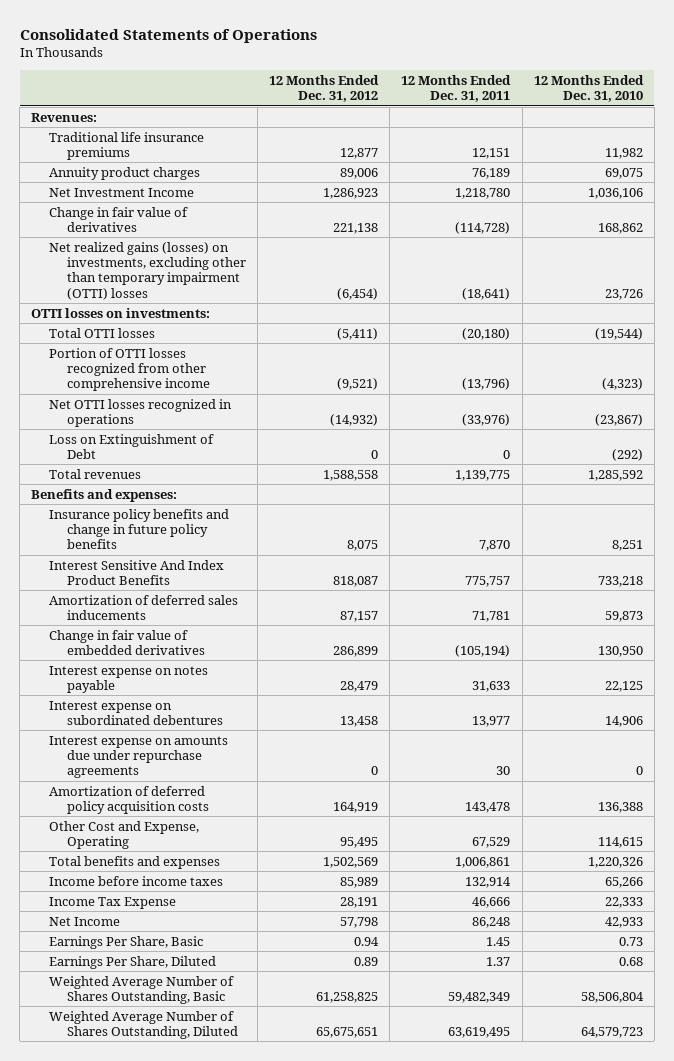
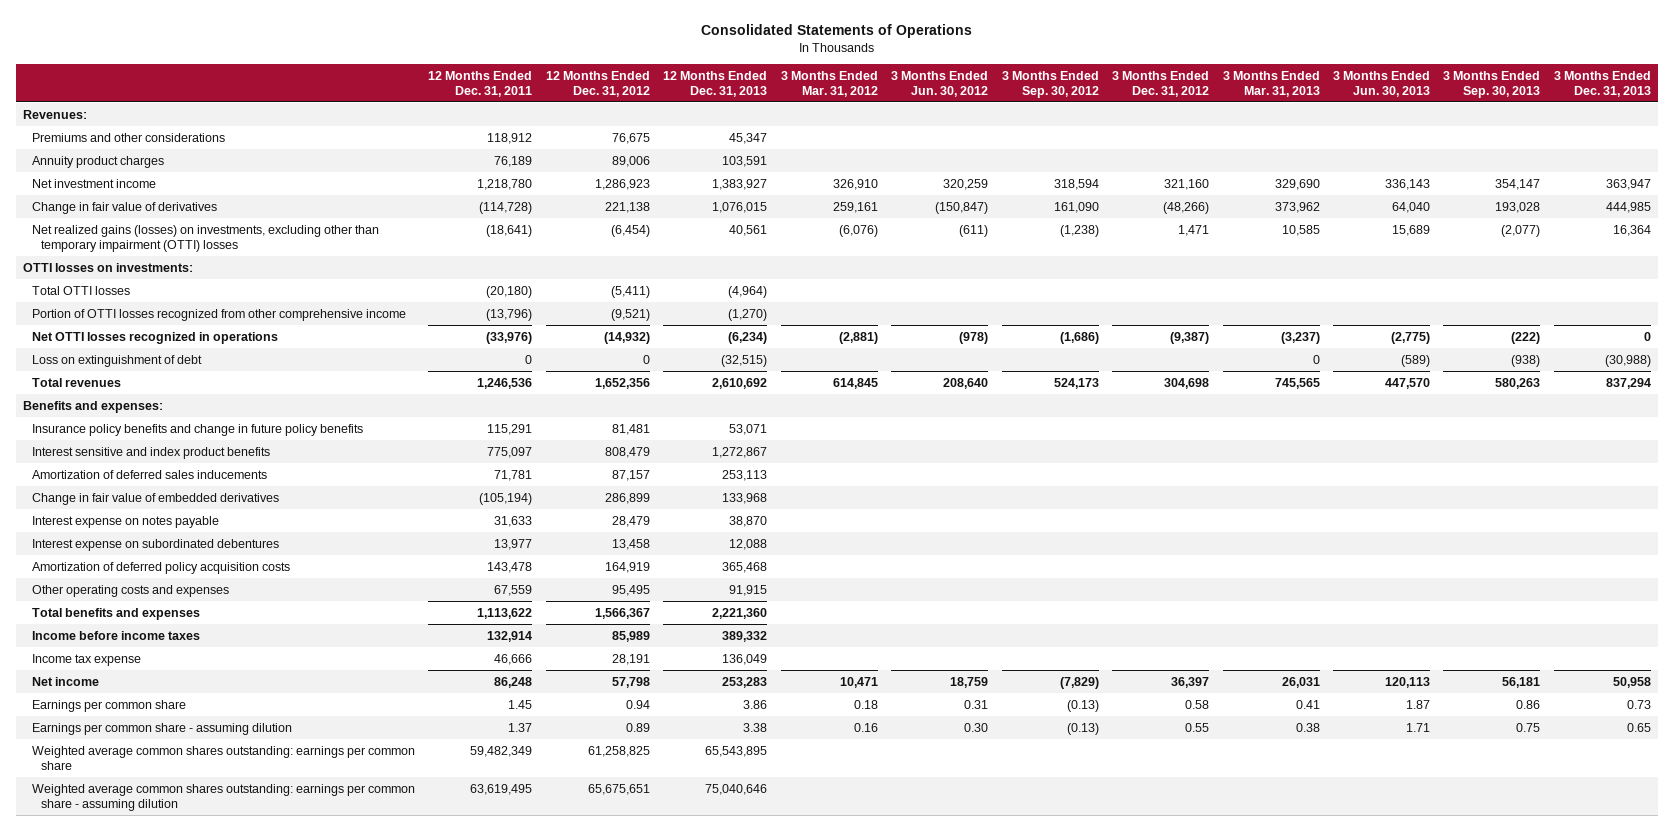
- | 12 Months Ended Dec. 31, 2012 | 12 Months Ended Dec. 31, 2011 | 12 Months Ended Dec. 31, 2010
+ | 12 Months Ended Dec. 31, 2011 | 12 Months Ended Dec. 31, 2012 | 12 Months Ended Dec. 31, 2013 | 3 Months Ended Mar. 31, 2012 | 3 Months Ended Jun. 30, 2012 | 3 Months Ended Sep. 30, 2012 | 3 Months Ended Dec. 31, 2012 | 3 Months Ended Mar. 31, 2013 | 3 Months Ended Jun. 30, 2013 | 3 Months Ended Sep. 30, 2013 | 3 Months Ended Dec. 31, 2013
- Traditional life insurance premiums | 12,877 | 12,151 | 11,982
+ Premiums and other considerations | 118,912 | 76,675 | 45,347 | | | | | | | |
- Net Investment Income | 1,286,923 | 1,218,780 | 1,036,106
+ Net investment income | 1,218,780 | 1,286,923 | 1,383,927 | 326,910 | 320,259 | 318,594 | 321,160 | 329,690 | 336,143 | 354,147 | 363,947
- Loss on Extinguishment of Debt | 0 | 0 | (292)
- Total revenues | 1,588,558 | 1,139,775 | 1,285,592
+ Loss on extinguishment of debt | 0 | 0 | (32,515) | | | | | 0 | (589) | (938) | (30,988)
+ Total revenues | 1,246,536 | 1,652,356 | 2,610,692 | 614,845 | 208,640 | 524,173 | 304,698 | 745,565 | 447,570 | 580,263 | 837,294
- Insurance policy benefits and change in future policy benefits | 8,075 | 7,870 | 8,251
- Interest Sensitive And Index Product Benefits | 818,087 | 775,757 | 733,218
+ Insurance policy benefits and change in future policy benefits | 115,291 | 81,481 | 53,071 | | | | | | | |
+ Interest sensitive and index product benefits | 775,097 | 808,479 | 1,272,867 | | | | | | | |
- Interest expense on amounts due under repurchase agreements | 0 | 30 | 0
- Other Cost and Expense, Operating | 95,495 | 67,529 | 114,615
- Total benefits and expenses | 1,502,569 | 1,006,861 | 1,220,326
+ Other operating costs and expenses | 67,559 | 95,495 | 91,915 | | | | | | | |
+ Total benefits and expenses | 1,113,622 | 1,566,367 | 2,221,360 | | | | | | | |
- Income Tax Expense | 28,191 | 46,666 | 22,333
- Net Income | 57,798 | 86,248 | 42,933
- Earnings Per Share, Basic | 0.94 | 1.45 | 0.73
- Earnings Per Share, Diluted | 0.89 | 1.37 | 0.68
- Weighted Average Number of Shares Outstanding, Basic | 61,258,825 | 59,482,349 | 58,506,804
- Weighted Average Number of Shares Outstanding, Diluted | 65,675,651 | 63,619,495 | 64,579,723
+ Income tax expense | 46,666 | 28,191 | 136,049 | | | | | | | |
+ Net income | 86,248 | 57,798 | 253,283 | 10,471 | 18,759 | (7,829) | 36,397 | 26,031 | 120,113 | 56,181 | 50,958
+ Earnings per common share | 1.45 | 0.94 | 3.86 | 0.18 | 0.31 | (0.13) | 0.58 | 0.41 | 1.87 | 0.86 | 0.73
+ Earnings per common share - assuming dilution | 1.37 | 0.89 | 3.38 | 0.16 | 0.30 | (0.13) | 0.55 | 0.38 | 1.71 | 0.75 | 0.65
+ Weighted average common shares outstanding: earnings per common share | 59,482,349 | 61,258,825 | 65,543,895 | | | | | | | |
+ Weighted average common shares outstanding: earnings per common share - assuming dilution | 63,619,495 | 65,675,651 | 75,040,646 | | | | | | | |

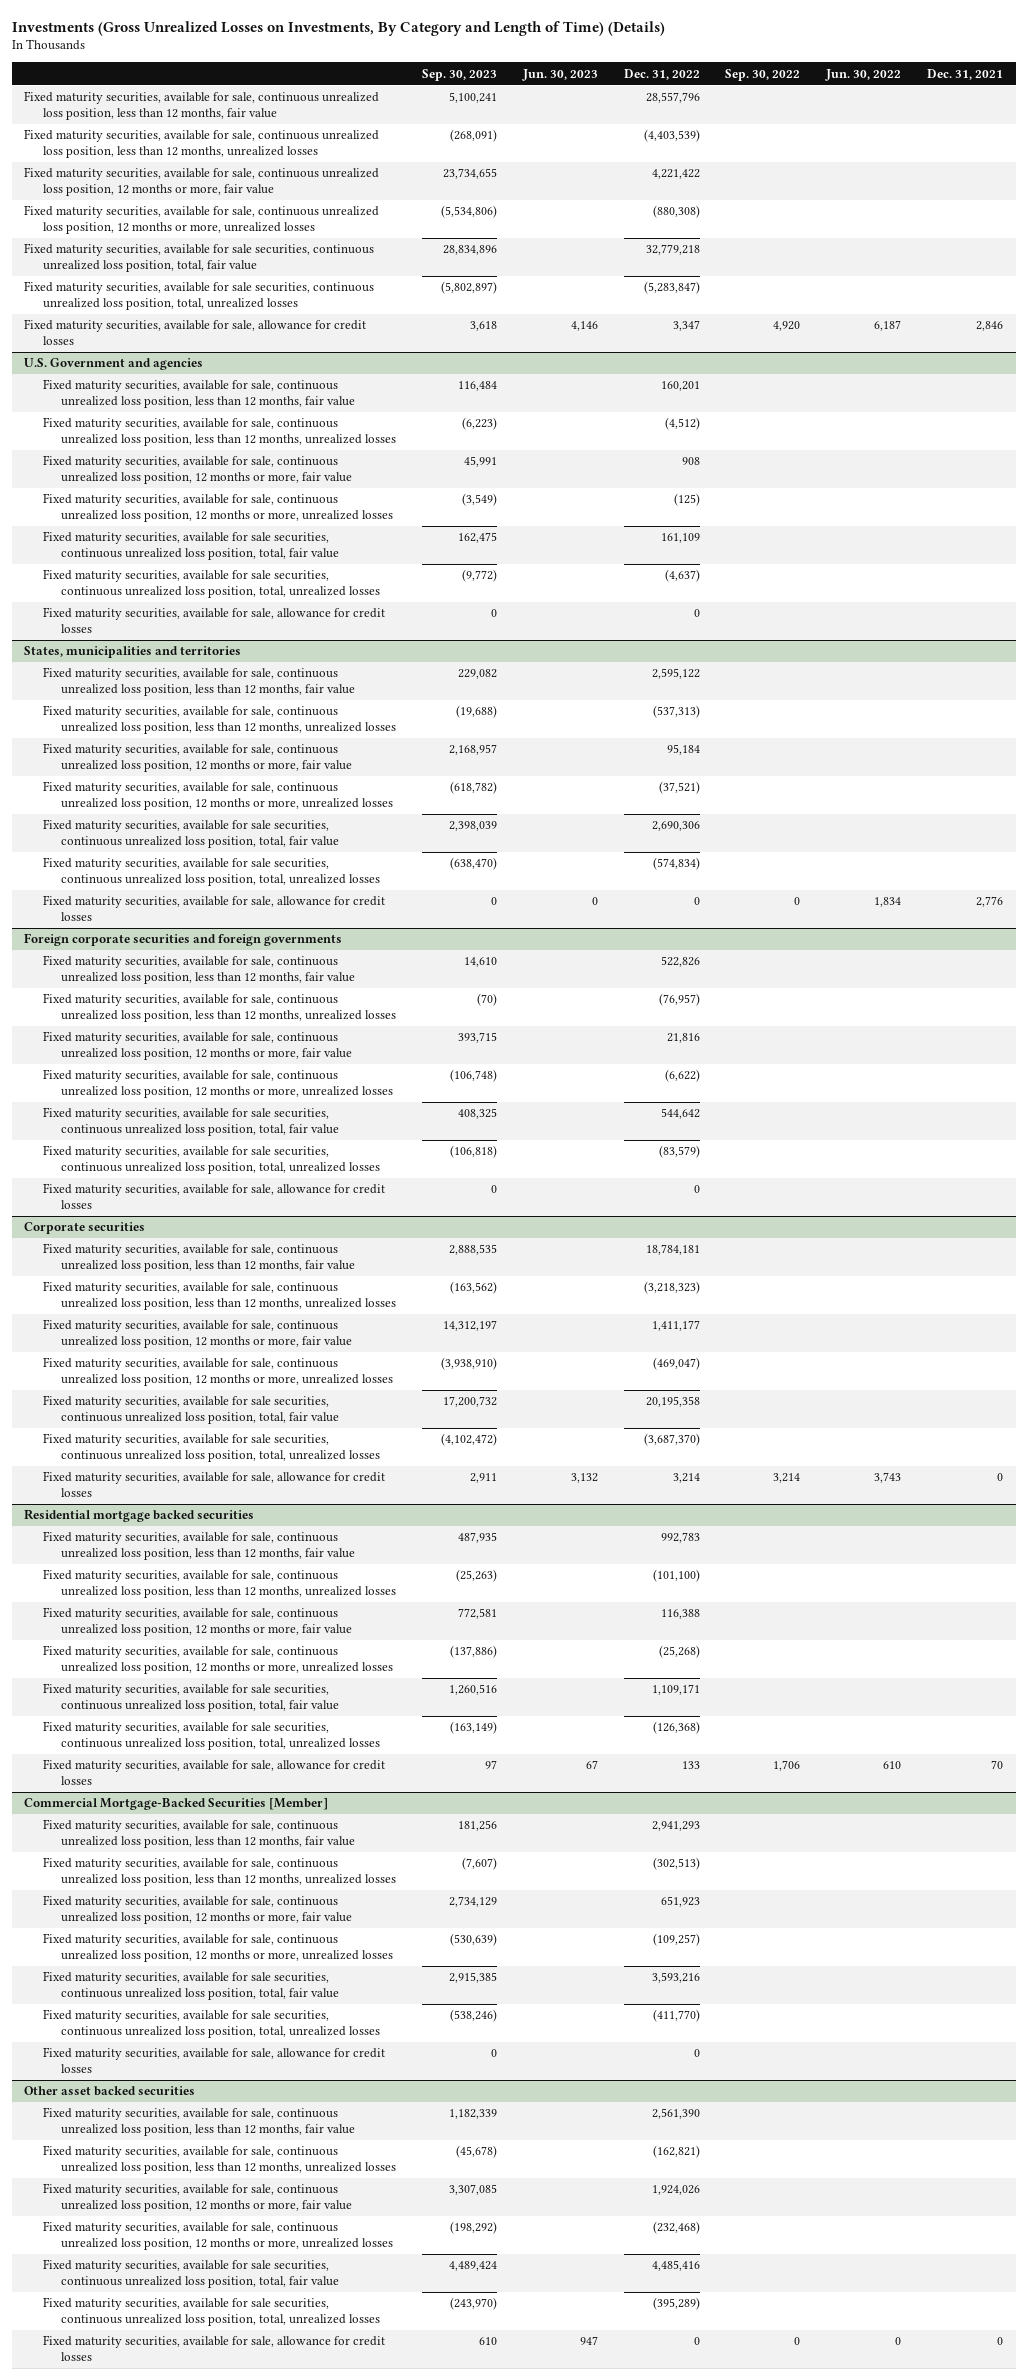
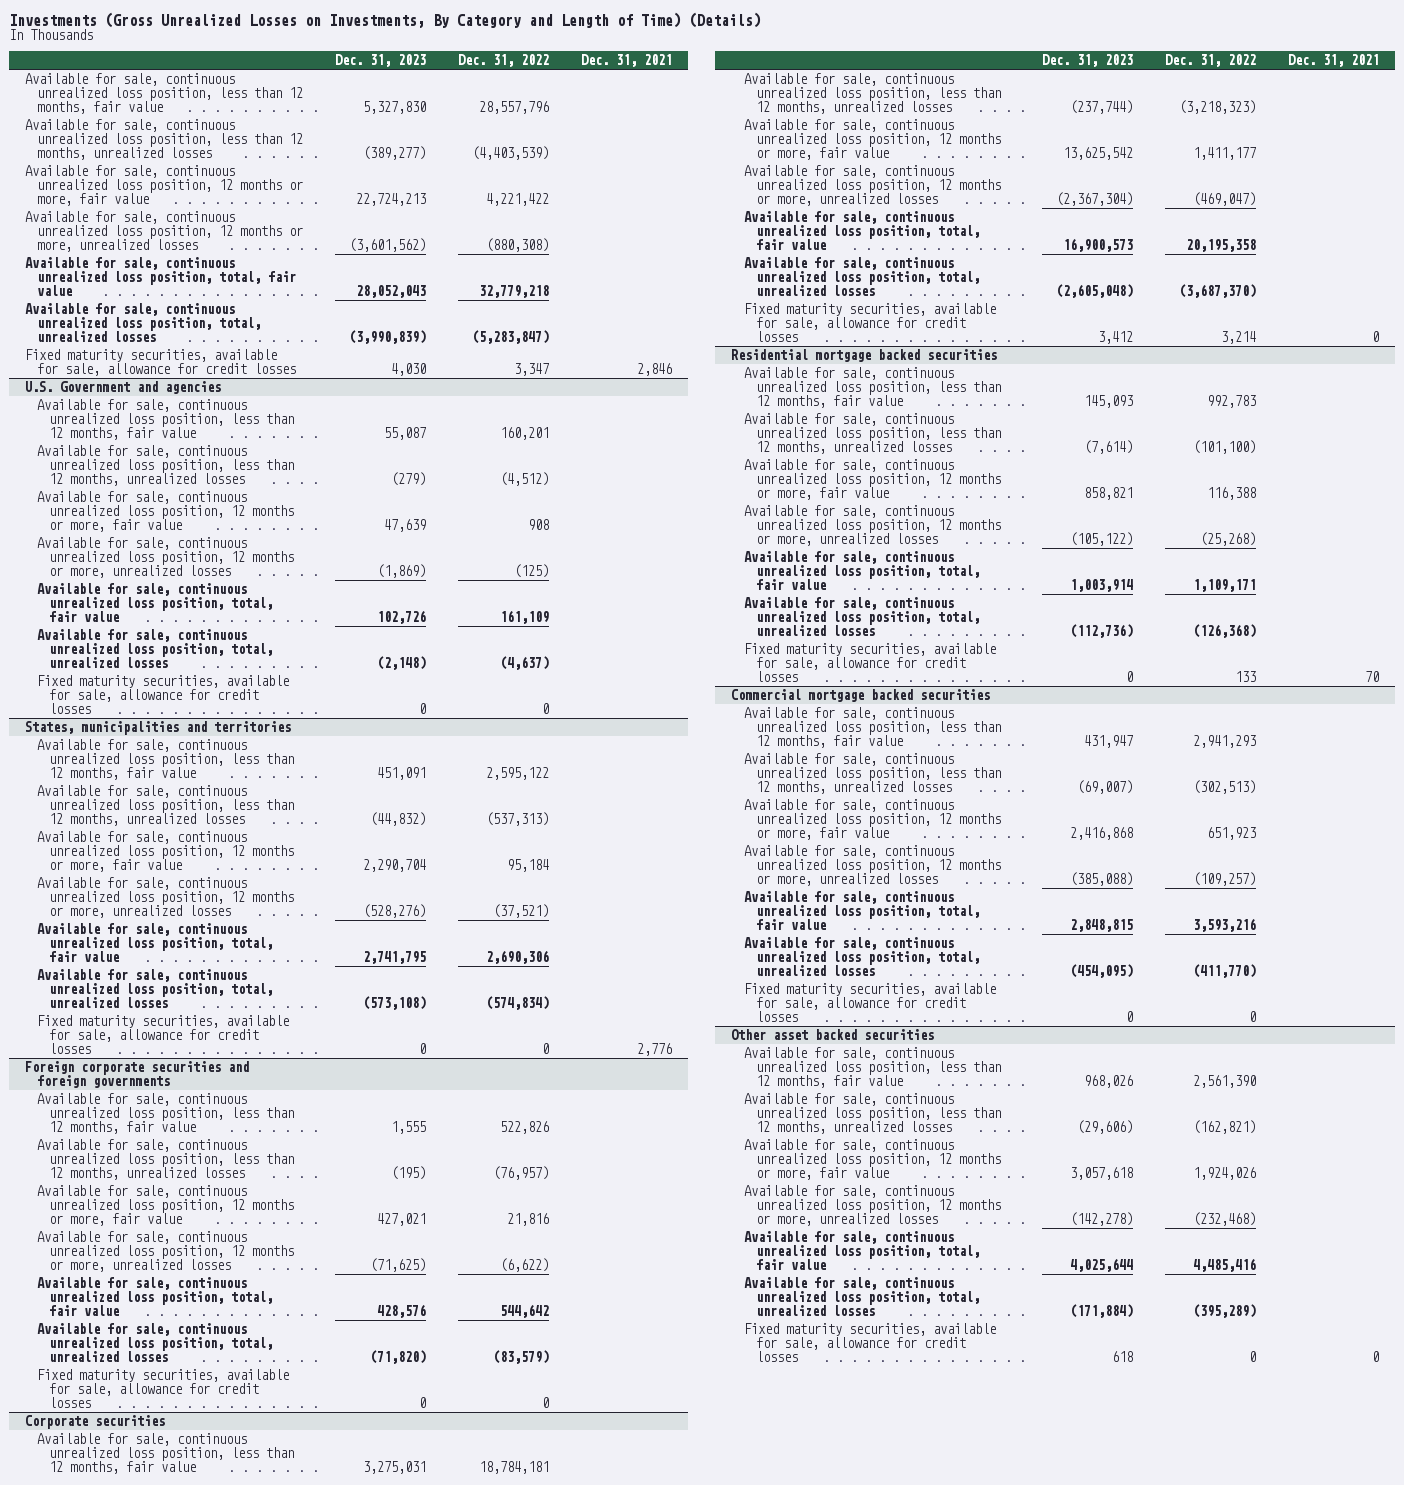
- | Sep. 30, 2023 | Jun. 30, 2023 | Dec. 31, 2022 | Sep. 30, 2022 | Jun. 30, 2022 | Dec. 31, 2021
+ | Dec. 31, 2023 | Dec. 31, 2022 | Dec. 31, 2021
- Fixed maturity securities, available for sale, continuous unrealized loss position, less than 12 months, fair value | 5,100,241 | | 28,557,796 | | |
- Fixed maturity securities, available for sale, continuous unrealized loss position, less than 12 months, unrealized losses | (268,091) | | (4,403,539) | | |
- Fixed maturity securities, available for sale, continuous unrealized loss position, 12 months or more, fair value | 23,734,655 | | 4,221,422 | | |
- Fixed maturity securities, available for sale, continuous unrealized loss position, 12 months or more, unrealized losses | (5,534,806) | | (880,308) | | |
- Fixed maturity securities, available for sale securities, continuous unrealized loss position, total, fair value | 28,834,896 | | 32,779,218 | | |
- Fixed maturity securities, available for sale securities, continuous unrealized loss position, total, unrealized losses | (5,802,897) | | (5,283,847) | | |
+ Available for sale, continuous unrealized loss position, less than 12 months, fair value | 5,327,830 | 28,557,796 |
+ Available for sale, continuous unrealized loss position, less than 12 months, unrealized losses | (389,277) | (4,403,539) |
+ Available for sale, continuous unrealized loss position, 12 months or more, fair value | 22,724,213 | 4,221,422 |
+ Available for sale, continuous unrealized loss position, 12 months or more, unrealized losses | (3,601,562) | (880,308) |
+ Available for sale, continuous unrealized loss position, total, fair value | 28,052,043 | 32,779,218 |
+ Available for sale, continuous unrealized loss position, total, unrealized losses | (3,990,839) | (5,283,847) |
@ U.S. Government and agencies
- Fixed maturity securities, available for sale, continuous unrealized loss position, less than 12 months, fair value | 116,484 | | 160,201 | | |
- Fixed maturity securities, available for sale, continuous unrealized loss position, less than 12 months, unrealized losses | (6,223) | | (4,512) | | |
- Fixed maturity securities, available for sale, continuous unrealized loss position, 12 months or more, fair value | 45,991 | | 908 | | |
- Fixed maturity securities, available for sale, continuous unrealized loss position, 12 months or more, unrealized losses | (3,549) | | (125) | | |
- Fixed maturity securities, available for sale securities, continuous unrealized loss position, total, fair value | 162,475 | | 161,109 | | |
- Fixed maturity securities, available for sale securities, continuous unrealized loss position, total, unrealized losses | (9,772) | | (4,637) | | |
+ Available for sale, continuous unrealized loss position, less than 12 months, fair value | 55,087 | 160,201 |
+ Available for sale, continuous unrealized loss position, less than 12 months, unrealized losses | (279) | (4,512) |
+ Available for sale, continuous unrealized loss position, 12 months or more, fair value | 47,639 | 908 |
+ Available for sale, continuous unrealized loss position, 12 months or more, unrealized losses | (1,869) | (125) |
+ Available for sale, continuous unrealized loss position, total, fair value | 102,726 | 161,109 |
+ Available for sale, continuous unrealized loss position, total, unrealized losses | (2,148) | (4,637) |
@ States, municipalities and territories
- Fixed maturity securities, available for sale, continuous unrealized loss position, less than 12 months, fair value | 229,082 | | 2,595,122 | | |
- Fixed maturity securities, available for sale, continuous unrealized loss position, less than 12 months, unrealized losses | (19,688) | | (537,313) | | |
- Fixed maturity securities, available for sale, continuous unrealized loss position, 12 months or more, fair value | 2,168,957 | | 95,184 | | |
- Fixed maturity securities, available for sale, continuous unrealized loss position, 12 months or more, unrealized losses | (618,782) | | (37,521) | | |
- Fixed maturity securities, available for sale securities, continuous unrealized loss position, total, fair value | 2,398,039 | | 2,690,306 | | |
- Fixed maturity securities, available for sale securities, continuous unrealized loss position, total, unrealized losses | (638,470) | | (574,834) | | |
+ Available for sale, continuous unrealized loss position, less than 12 months, fair value | 451,091 | 2,595,122 |
+ Available for sale, continuous unrealized loss position, less than 12 months, unrealized losses | (44,832) | (537,313) |
+ Available for sale, continuous unrealized loss position, 12 months or more, fair value | 2,290,704 | 95,184 |
+ Available for sale, continuous unrealized loss position, 12 months or more, unrealized losses | (528,276) | (37,521) |
+ Available for sale, continuous unrealized loss position, total, fair value | 2,741,795 | 2,690,306 |
+ Available for sale, continuous unrealized loss position, total, unrealized losses | (573,108) | (574,834) |
@ Foreign corporate securities and foreign governments
- Fixed maturity securities, available for sale, continuous unrealized loss position, less than 12 months, fair value | 14,610 | | 522,826 | | |
- Fixed maturity securities, available for sale, continuous unrealized loss position, less than 12 months, unrealized losses | (70) | | (76,957) | | |
- Fixed maturity securities, available for sale, continuous unrealized loss position, 12 months or more, fair value | 393,715 | | 21,816 | | |
- Fixed maturity securities, available for sale, continuous unrealized loss position, 12 months or more, unrealized losses | (106,748) | | (6,622) | | |
- Fixed maturity securities, available for sale securities, continuous unrealized loss position, total, fair value | 408,325 | | 544,642 | | |
- Fixed maturity securities, available for sale securities, continuous unrealized loss position, total, unrealized losses | (106,818) | | (83,579) | | |
+ Available for sale, continuous unrealized loss position, less than 12 months, fair value | 1,555 | 522,826 |
+ Available for sale, continuous unrealized loss position, less than 12 months, unrealized losses | (195) | (76,957) |
+ Available for sale, continuous unrealized loss position, 12 months or more, fair value | 427,021 | 21,816 |
+ Available for sale, continuous unrealized loss position, 12 months or more, unrealized losses | (71,625) | (6,622) |
+ Available for sale, continuous unrealized loss position, total, fair value | 428,576 | 544,642 |
+ Available for sale, continuous unrealized loss position, total, unrealized losses | (71,820) | (83,579) |
@ Corporate securities
- Fixed maturity securities, available for sale, continuous unrealized loss position, less than 12 months, fair value | 2,888,535 | | 18,784,181 | | |
- Fixed maturity securities, available for sale, continuous unrealized loss position, less than 12 months, unrealized losses | (163,562) | | (3,218,323) | | |
- Fixed maturity securities, available for sale, continuous unrealized loss position, 12 months or more, fair value | 14,312,197 | | 1,411,177 | | |
- Fixed maturity securities, available for sale, continuous unrealized loss position, 12 months or more, unrealized losses | (3,938,910) | | (469,047) | | |
- Fixed maturity securities, available for sale securities, continuous unrealized loss position, total, fair value | 17,200,732 | | 20,195,358 | | |
- Fixed maturity securities, available for sale securities, continuous unrealized loss position, total, unrealized losses | (4,102,472) | | (3,687,370) | | |
+ Available for sale, continuous unrealized loss position, less than 12 months, fair value | 3,275,031 | 18,784,181 |
+ Available for sale, continuous unrealized loss position, less than 12 months, unrealized losses | (237,744) | (3,218,323) |
+ Available for sale, continuous unrealized loss position, 12 months or more, fair value | 13,625,542 | 1,411,177 |
+ Available for sale, continuous unrealized loss position, 12 months or more, unrealized losses | (2,367,304) | (469,047) |
+ Available for sale, continuous unrealized loss position, total, fair value | 16,900,573 | 20,195,358 |
+ Available for sale, continuous unrealized loss position, total, unrealized losses | (2,605,048) | (3,687,370) |
@ Residential mortgage backed securities
- Fixed maturity securities, available for sale, continuous unrealized loss position, less than 12 months, fair value | 487,935 | | 992,783 | | |
- Fixed maturity securities, available for sale, continuous unrealized loss position, less than 12 months, unrealized losses | (25,263) | | (101,100) | | |
- Fixed maturity securities, available for sale, continuous unrealized loss position, 12 months or more, fair value | 772,581 | | 116,388 | | |
- Fixed maturity securities, available for sale, continuous unrealized loss position, 12 months or more, unrealized losses | (137,886) | | (25,268) | | |
- Fixed maturity securities, available for sale securities, continuous unrealized loss position, total, fair value | 1,260,516 | | 1,109,171 | | |
- Fixed maturity securities, available for sale securities, continuous unrealized loss position, total, unrealized losses | (163,149) | | (126,368) | | |
+ Available for sale, continuous unrealized loss position, less than 12 months, fair value | 145,093 | 992,783 |
+ Available for sale, continuous unrealized loss position, less than 12 months, unrealized losses | (7,614) | (101,100) |
+ Available for sale, continuous unrealized loss position, 12 months or more, fair value | 858,821 | 116,388 |
+ Available for sale, continuous unrealized loss position, 12 months or more, unrealized losses | (105,122) | (25,268) |
+ Available for sale, continuous unrealized loss position, total, fair value | 1,003,914 | 1,109,171 |
+ Available for sale, continuous unrealized loss position, total, unrealized losses | (112,736) | (126,368) |
- Commercial Mortgage-Backed Securities [Member]
- Fixed maturity securities, available for sale, continuous unrealized loss position, less than 12 months, fair value | 181,256 | | 2,941,293 | | |
- Fixed maturity securities, available for sale, continuous unrealized loss position, less than 12 months, unrealized losses | (7,607) | | (302,513) | | |
- Fixed maturity securities, available for sale, continuous unrealized loss position, 12 months or more, fair value | 2,734,129 | | 651,923 | | |
- Fixed maturity securities, available for sale, continuous unrealized loss position, 12 months or more, unrealized losses | (530,639) | | (109,257) | | |
- Fixed maturity securities, available for sale securities, continuous unrealized loss position, total, fair value | 2,915,385 | | 3,593,216 | | |
- Fixed maturity securities, available for sale securities, continuous unrealized loss position, total, unrealized losses | (538,246) | | (411,770) | | |
+ Commercial mortgage backed securities
+ Available for sale, continuous unrealized loss position, less than 12 months, fair value | 431,947 | 2,941,293 |
+ Available for sale, continuous unrealized loss position, less than 12 months, unrealized losses | (69,007) | (302,513) |
+ Available for sale, continuous unrealized loss position, 12 months or more, fair value | 2,416,868 | 651,923 |
+ Available for sale, continuous unrealized loss position, 12 months or more, unrealized losses | (385,088) | (109,257) |
+ Available for sale, continuous unrealized loss position, total, fair value | 2,848,815 | 3,593,216 |
+ Available for sale, continuous unrealized loss position, total, unrealized losses | (454,095) | (411,770) |
@ Other asset backed securities
- Fixed maturity securities, available for sale, continuous unrealized loss position, less than 12 months, fair value | 1,182,339 | | 2,561,390 | | |
- Fixed maturity securities, available for sale, continuous unrealized loss position, less than 12 months, unrealized losses | (45,678) | | (162,821) | | |
- Fixed maturity securities, available for sale, continuous unrealized loss position, 12 months or more, fair value | 3,307,085 | | 1,924,026 | | |
- Fixed maturity securities, available for sale, continuous unrealized loss position, 12 months or more, unrealized losses | (198,292) | | (232,468) | | |
- Fixed maturity securities, available for sale securities, continuous unrealized loss position, total, fair value | 4,489,424 | | 4,485,416 | | |
- Fixed maturity securities, available for sale securities, continuous unrealized loss position, total, unrealized losses | (243,970) | | (395,289) | | |
+ Available for sale, continuous unrealized loss position, less than 12 months, fair value | 968,026 | 2,561,390 |
+ Available for sale, continuous unrealized loss position, less than 12 months, unrealized losses | (29,606) | (162,821) |
+ Available for sale, continuous unrealized loss position, 12 months or more, fair value | 3,057,618 | 1,924,026 |
+ Available for sale, continuous unrealized loss position, 12 months or more, unrealized losses | (142,278) | (232,468) |
+ Available for sale, continuous unrealized loss position, total, fair value | 4,025,644 | 4,485,416 |
+ Available for sale, continuous unrealized loss position, total, unrealized losses | (171,884) | (395,289) |

